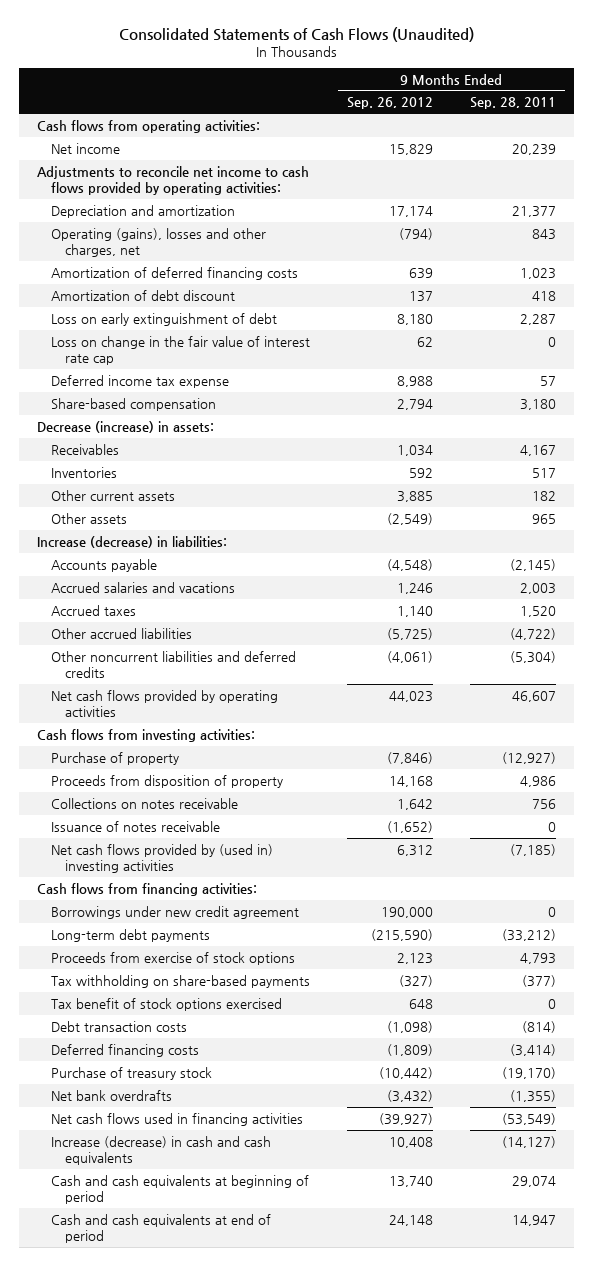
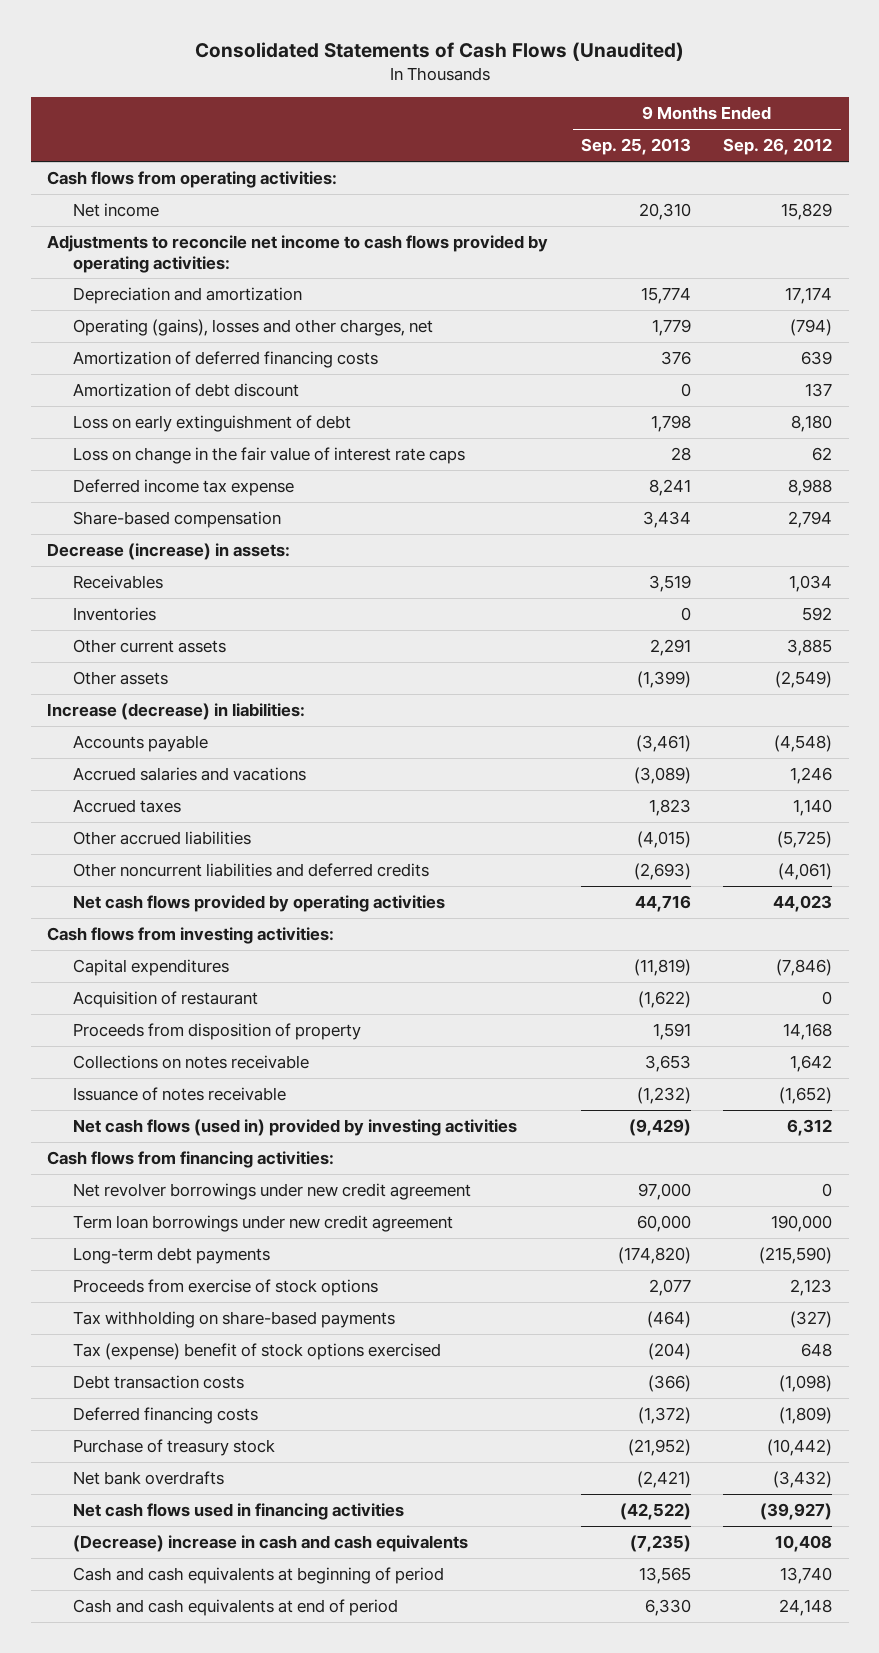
- | 9 Months Ended Sep. 26, 2012 | 9 Months Ended Sep. 28, 2011
+ | 9 Months Ended Sep. 25, 2013 | 9 Months Ended Sep. 26, 2012
- Loss on change in the fair value of interest rate cap | 62 | 0
+ Loss on change in the fair value of interest rate caps | 28 | 62
- Purchase of property | (7,846) | (12,927)
+ Capital expenditures | (11,819) | (7,846)
+ Acquisition of restaurant | (1,622) | 0
- Net cash flows provided by (used in) investing activities | 6,312 | (7,185)
+ Net cash flows (used in) provided by investing activities | (9,429) | 6,312
- Borrowings under new credit agreement | 190,000 | 0
+ Net revolver borrowings under new credit agreement | 97,000 | 0
+ Term loan borrowings under new credit agreement | 60,000 | 190,000
- Tax benefit of stock options exercised | 648 | 0
+ Tax (expense) benefit of stock options exercised | (204) | 648
- Increase (decrease) in cash and cash equivalents | 10,408 | (14,127)
+ (Decrease) increase in cash and cash equivalents | (7,235) | 10,408

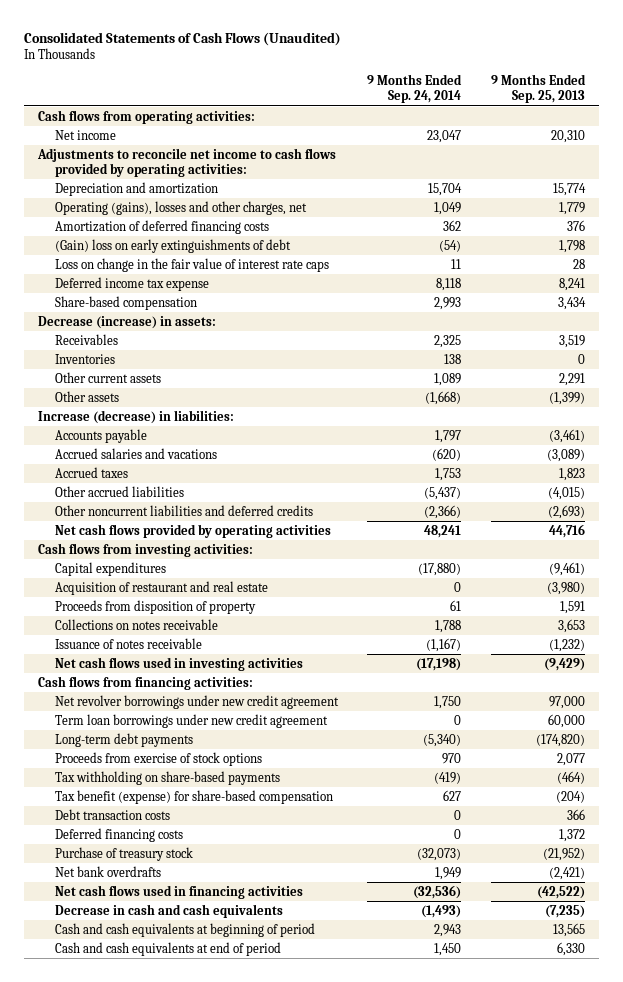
- | 9 Months Ended Sep. 25, 2013 | 9 Months Ended Sep. 26, 2012
+ | 9 Months Ended Sep. 24, 2014 | 9 Months Ended Sep. 25, 2013
- Amortization of debt discount | 0 | 137
- Loss on early extinguishment of debt | 1,798 | 8,180
+ (Gain) loss on early extinguishments of debt | (54) | 1,798
- Capital expenditures | (11,819) | (7,846)
- Acquisition of restaurant | (1,622) | 0
+ Capital expenditures | (17,880) | (9,461)
+ Acquisition of restaurant and real estate | 0 | (3,980)
- Net cash flows (used in) provided by investing activities | (9,429) | 6,312
+ Net cash flows used in investing activities | (17,198) | (9,429)
- Tax (expense) benefit of stock options exercised | (204) | 648
- Debt transaction costs | (366) | (1,098)
- Deferred financing costs | (1,372) | (1,809)
+ Tax benefit (expense) for share-based compensation | 627 | (204)
+ Debt transaction costs | 0 | 366
+ Deferred financing costs | 0 | 1,372
- (Decrease) increase in cash and cash equivalents | (7,235) | 10,408
+ Decrease in cash and cash equivalents | (1,493) | (7,235)

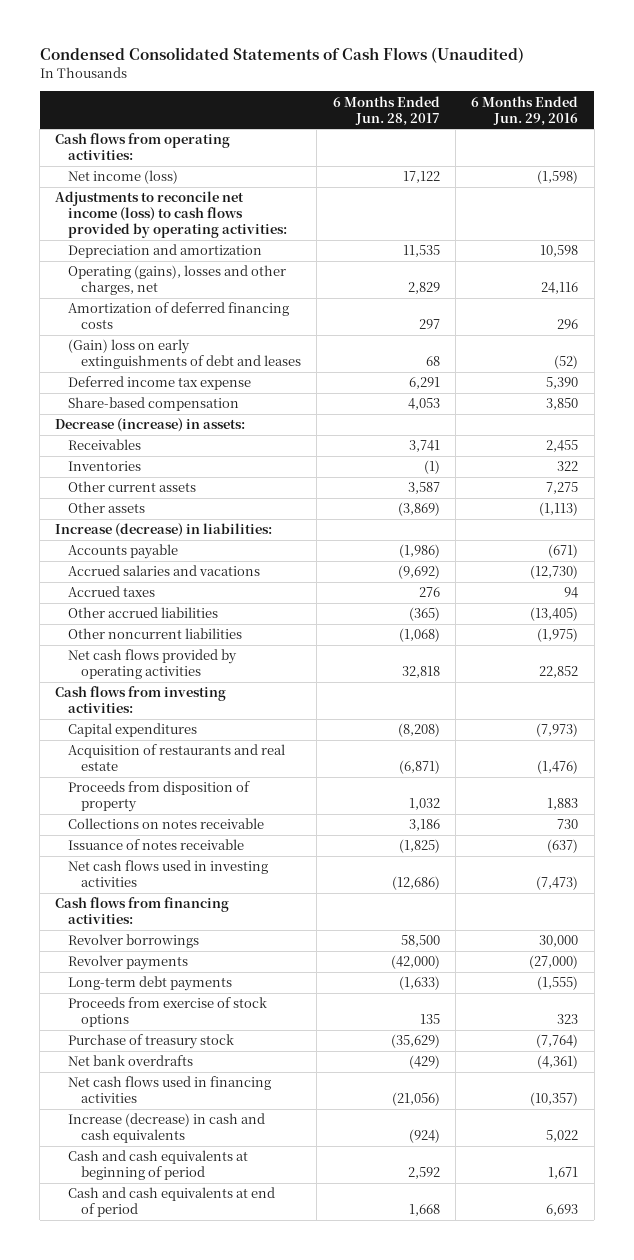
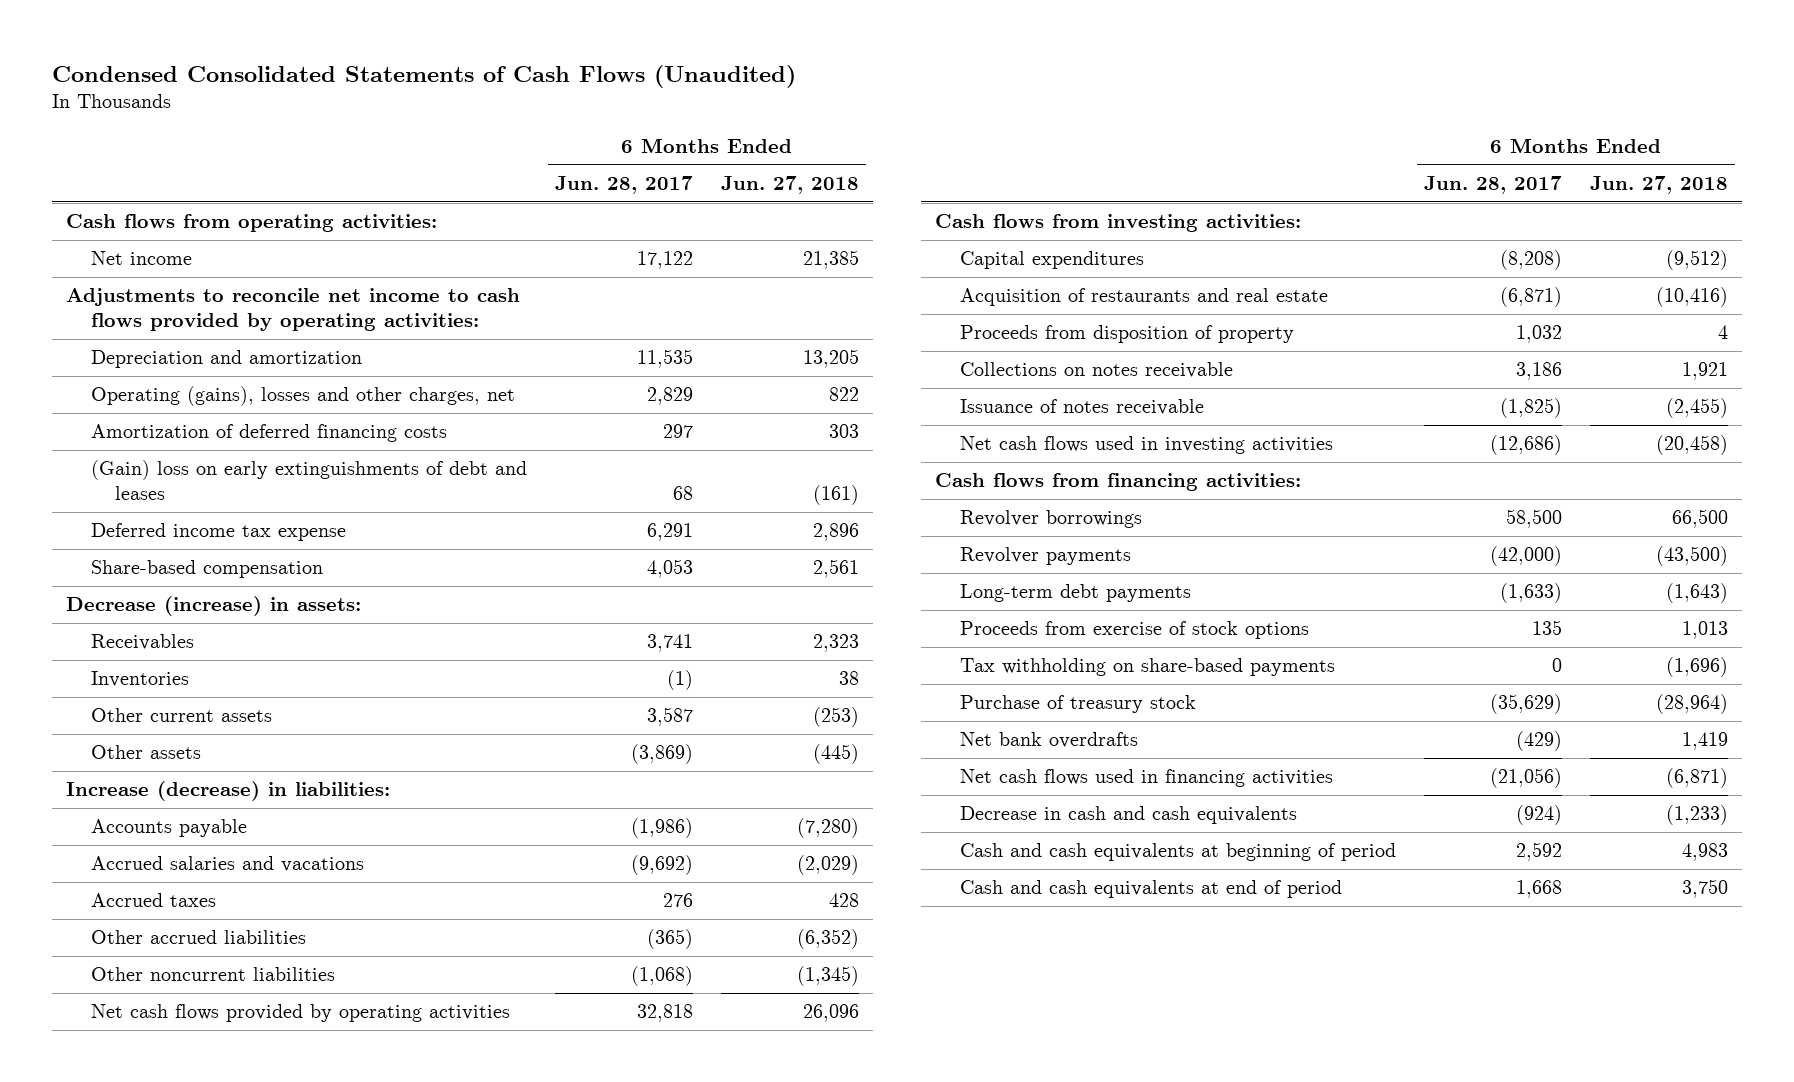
- | 6 Months Ended Jun. 28, 2017 | 6 Months Ended Jun. 29, 2016
+ | 6 Months Ended Jun. 28, 2017 | 6 Months Ended Jun. 27, 2018
- Net income (loss) | 17,122 | (1,598)
- Adjustments to reconcile net income (loss) to cash flows provided by operating activities:
+ Net income | 17,122 | 21,385
+ Adjustments to reconcile net income to cash flows provided by operating activities:
+ Tax withholding on share-based payments | 0 | (1,696)
- Increase (decrease) in cash and cash equivalents | (924) | 5,022
+ Decrease in cash and cash equivalents | (924) | (1,233)

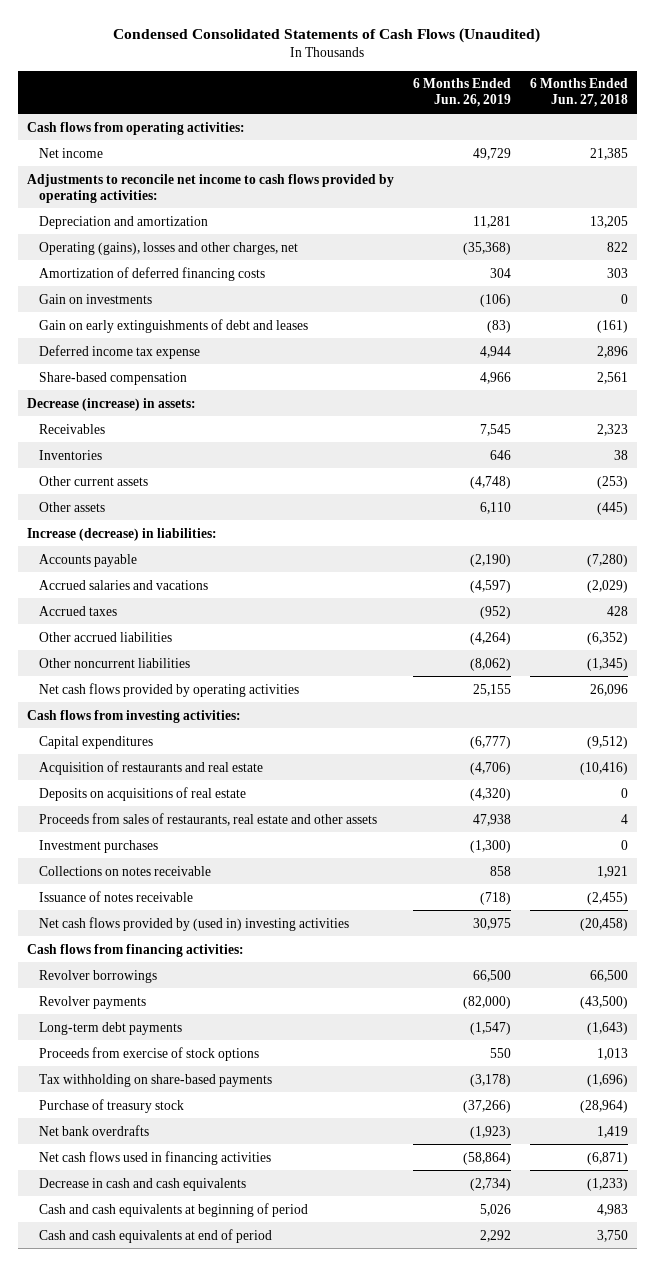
- | 6 Months Ended Jun. 28, 2017 | 6 Months Ended Jun. 27, 2018
+ | 6 Months Ended Jun. 26, 2019 | 6 Months Ended Jun. 27, 2018
- (Gain) loss on early extinguishments of debt and leases | 68 | (161)
+ Gain on investments | (106) | 0
+ Gain on early extinguishments of debt and leases | (83) | (161)
- Proceeds from disposition of property | 1,032 | 4
+ Deposits on acquisitions of real estate | (4,320) | 0
+ Proceeds from sales of restaurants, real estate and other assets | 47,938 | 4
+ Investment purchases | (1,300) | 0
- Net cash flows used in investing activities | (12,686) | (20,458)
+ Net cash flows provided by (used in) investing activities | 30,975 | (20,458)

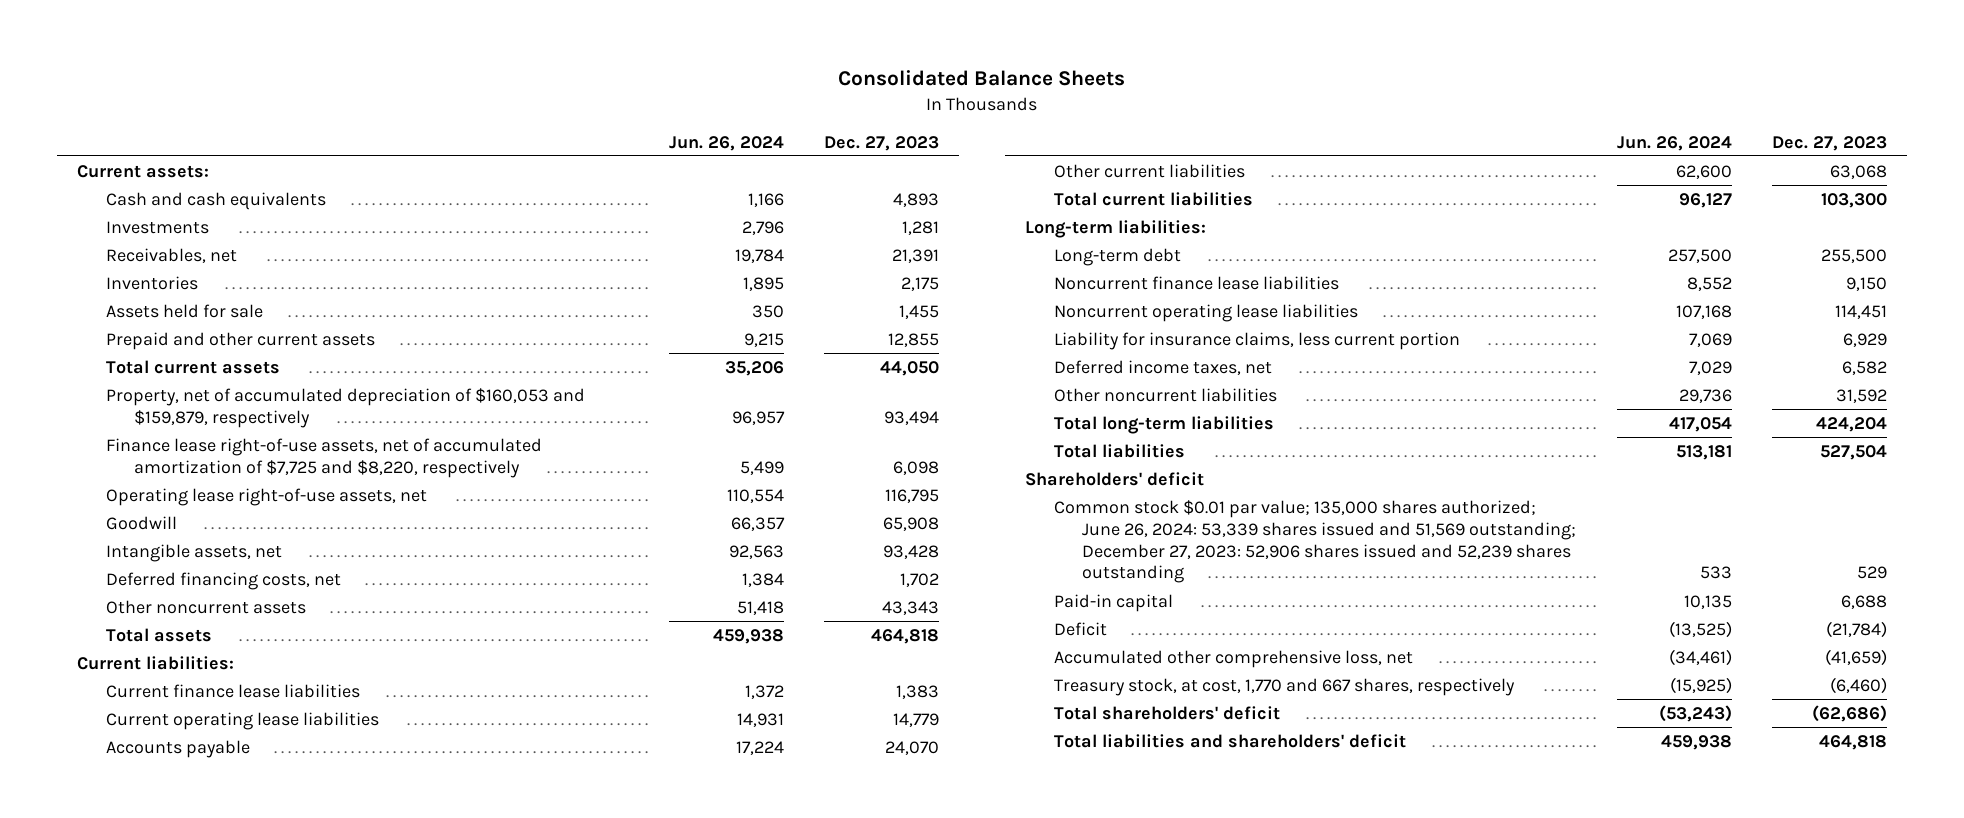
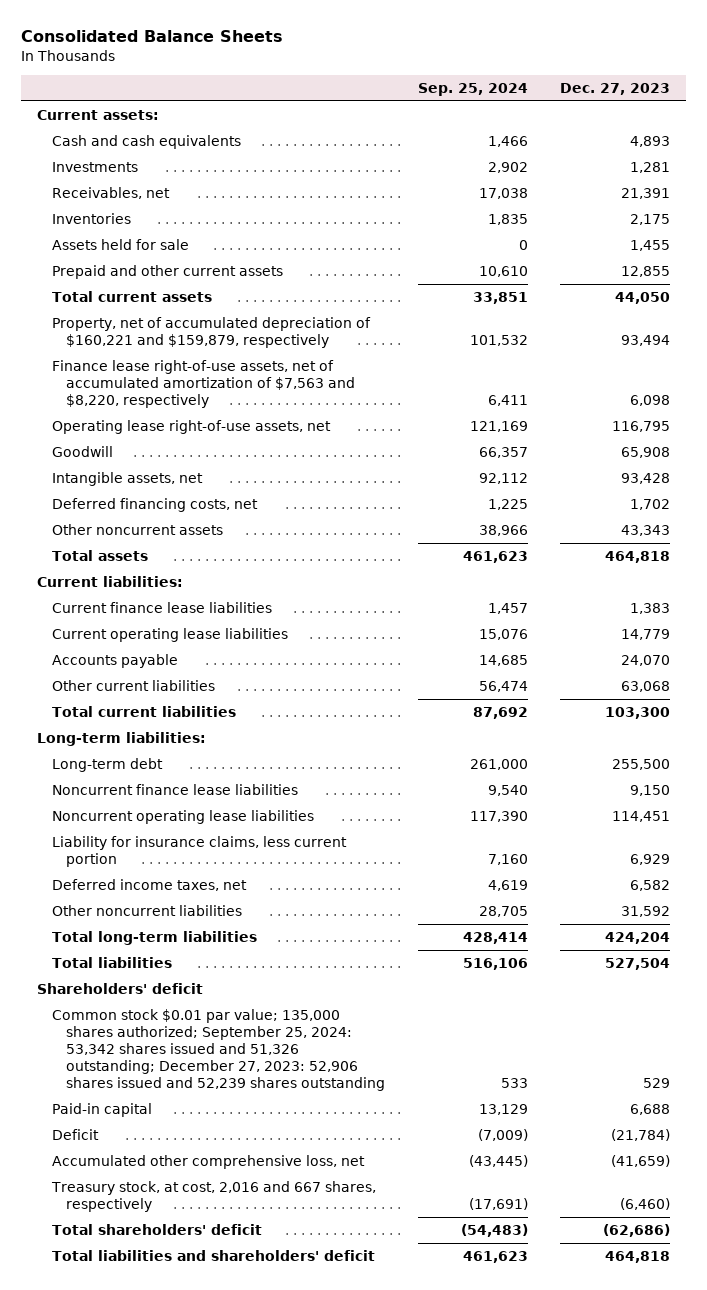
- | Jun. 26, 2024 | Dec. 27, 2023
+ | Sep. 25, 2024 | Dec. 27, 2023
- Property, net of accumulated depreciation of $160,053 and $159,879, respectively | 96,957 | 93,494
- Finance lease right-of-use assets, net of accumulated amortization of $7,725 and $8,220, respectively | 5,499 | 6,098
+ Property, net of accumulated depreciation of $160,221 and $159,879, respectively | 101,532 | 93,494
+ Finance lease right-of-use assets, net of accumulated amortization of $7,563 and $8,220, respectively | 6,411 | 6,098
- Common stock $0.01 par value; 135,000 shares authorized; June 26, 2024: 53,339 shares issued and 51,569 outstanding; December 27, 2023: 52,906 shares issued and 52,239 shares outstanding | 533 | 529
+ Common stock $0.01 par value; 135,000 shares authorized; September 25, 2024: 53,342 shares issued and 51,326 outstanding; December 27, 2023: 52,906 shares issued and 52,239 shares outstanding | 533 | 529
- Treasury stock, at cost, 1,770 and 667 shares, respectively | (15,925) | (6,460)
+ Treasury stock, at cost, 2,016 and 667 shares, respectively | (17,691) | (6,460)

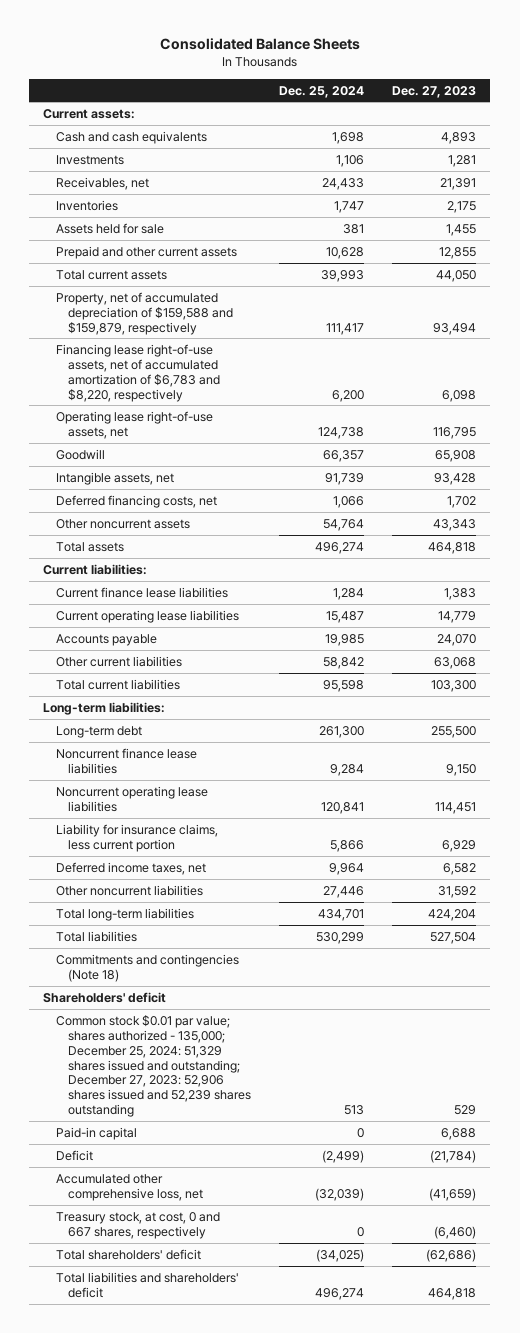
- | Sep. 25, 2024 | Dec. 27, 2023
+ | Dec. 25, 2024 | Dec. 27, 2023
- Property, net of accumulated depreciation of $160,221 and $159,879, respectively | 101,532 | 93,494
- Finance lease right-of-use assets, net of accumulated amortization of $7,563 and $8,220, respectively | 6,411 | 6,098
+ Property, net of accumulated depreciation of $159,588 and $159,879, respectively | 111,417 | 93,494
+ Financing lease right-of-use assets, net of accumulated amortization of $6,783 and $8,220, respectively | 6,200 | 6,098
+ Commitments and contingencies (Note 18)
- Common stock $0.01 par value; 135,000 shares authorized; September 25, 2024: 53,342 shares issued and 51,326 outstanding; December 27, 2023: 52,906 shares issued and 52,239 shares outstanding | 533 | 529
+ Common stock $0.01 par value; shares authorized - 135,000; December 25, 2024: 51,329 shares issued and outstanding; December 27, 2023: 52,906 shares issued and 52,239 shares outstanding | 513 | 529
- Treasury stock, at cost, 2,016 and 667 shares, respectively | (17,691) | (6,460)
+ Treasury stock, at cost, 0 and 667 shares, respectively | 0 | (6,460)

